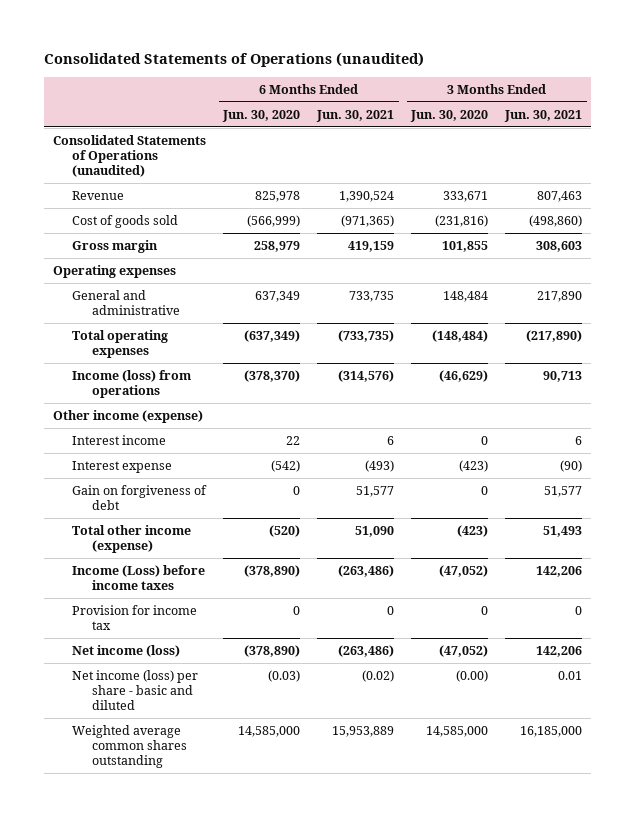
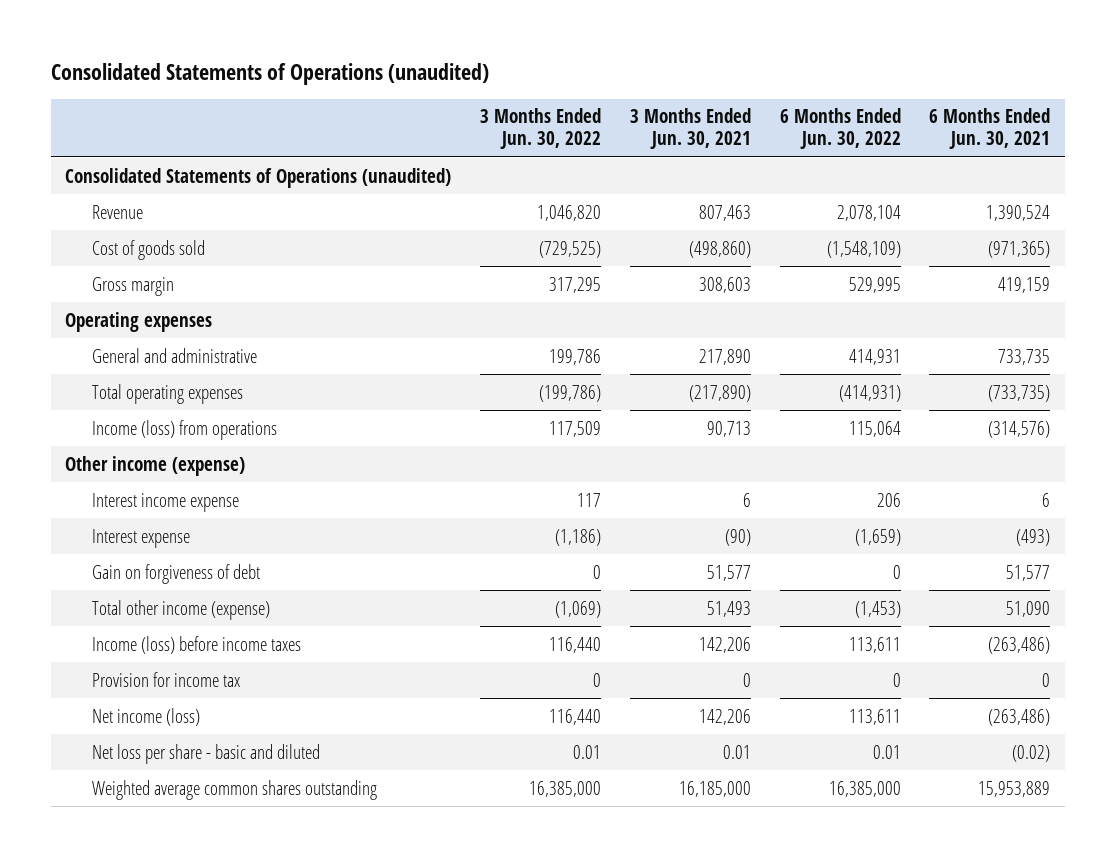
- | 6 Months Ended Jun. 30, 2020 | 6 Months Ended Jun. 30, 2021 | 3 Months Ended Jun. 30, 2020 | 3 Months Ended Jun. 30, 2021
+ | 3 Months Ended Jun. 30, 2022 | 3 Months Ended Jun. 30, 2021 | 6 Months Ended Jun. 30, 2022 | 6 Months Ended Jun. 30, 2021
- Interest income | 22 | 6 | 0 | 6
+ Interest income expense | 117 | 6 | 206 | 6
- Income (Loss) before income taxes | (378,890) | (263,486) | (47,052) | 142,206
+ Income (loss) before income taxes | 116,440 | 142,206 | 113,611 | (263,486)
- Net income (loss) per share - basic and diluted | (0.03) | (0.02) | (0.00) | 0.01
+ Net loss per share - basic and diluted | 0.01 | 0.01 | 0.01 | (0.02)

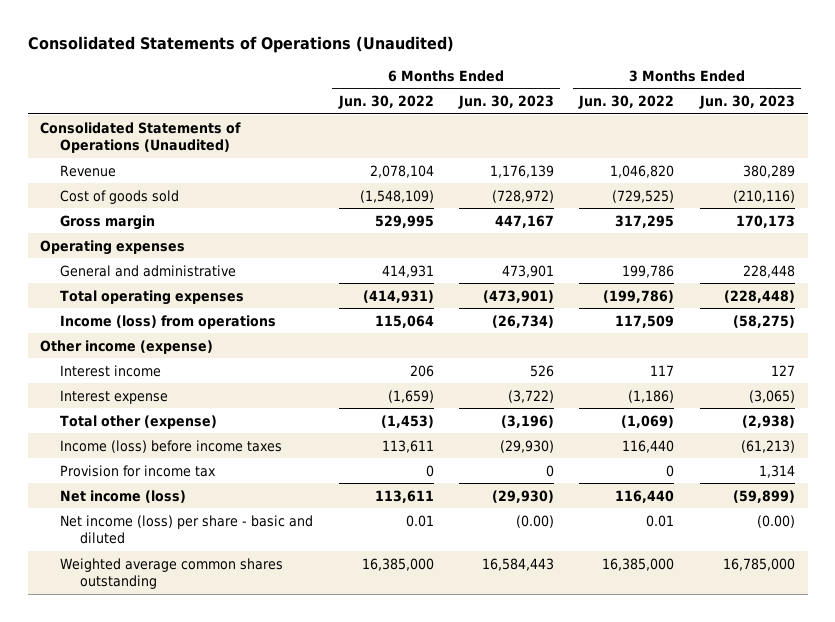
- Consolidated Statements of Operations (unaudited)
+ Consolidated Statements of Operations (Unaudited)
- | 3 Months Ended Jun. 30, 2022 | 3 Months Ended Jun. 30, 2021 | 6 Months Ended Jun. 30, 2022 | 6 Months Ended Jun. 30, 2021
+ | 6 Months Ended Jun. 30, 2022 | 6 Months Ended Jun. 30, 2023 | 3 Months Ended Jun. 30, 2022 | 3 Months Ended Jun. 30, 2023
- Consolidated Statements of Operations (unaudited)
+ Consolidated Statements of Operations (Unaudited)
- Interest income expense | 117 | 6 | 206 | 6
+ Interest income | 206 | 526 | 117 | 127
- Gain on forgiveness of debt | 0 | 51,577 | 0 | 51,577
- Total other income (expense) | (1,069) | 51,493 | (1,453) | 51,090
+ Total other (expense) | (1,453) | (3,196) | (1,069) | (2,938)
- Net loss per share - basic and diluted | 0.01 | 0.01 | 0.01 | (0.02)
+ Net income (loss) per share - basic and diluted | 0.01 | (0.00) | 0.01 | (0.00)

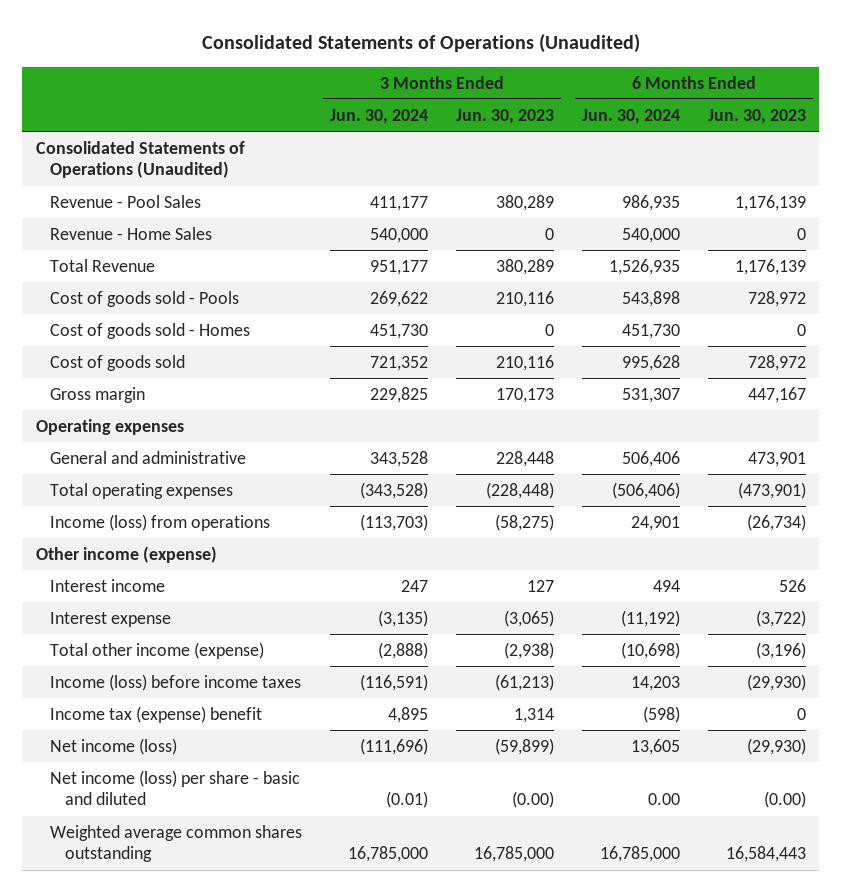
- | 6 Months Ended Jun. 30, 2022 | 6 Months Ended Jun. 30, 2023 | 3 Months Ended Jun. 30, 2022 | 3 Months Ended Jun. 30, 2023
+ | 3 Months Ended Jun. 30, 2024 | 3 Months Ended Jun. 30, 2023 | 6 Months Ended Jun. 30, 2024 | 6 Months Ended Jun. 30, 2023
- Revenue | 2,078,104 | 1,176,139 | 1,046,820 | 380,289
- Cost of goods sold | (1,548,109) | (728,972) | (729,525) | (210,116)
+ Revenue - Pool Sales | 411,177 | 380,289 | 986,935 | 1,176,139
+ Revenue - Home Sales | 540,000 | 0 | 540,000 | 0
+ Total Revenue | 951,177 | 380,289 | 1,526,935 | 1,176,139
+ Cost of goods sold - Pools | 269,622 | 210,116 | 543,898 | 728,972
+ Cost of goods sold - Homes | 451,730 | 0 | 451,730 | 0
+ Cost of goods sold | 721,352 | 210,116 | 995,628 | 728,972
- Total other (expense) | (1,453) | (3,196) | (1,069) | (2,938)
+ Total other income (expense) | (2,888) | (2,938) | (10,698) | (3,196)
- Provision for income tax | 0 | 0 | 0 | 1,314
+ Income tax (expense) benefit | 4,895 | 1,314 | (598) | 0

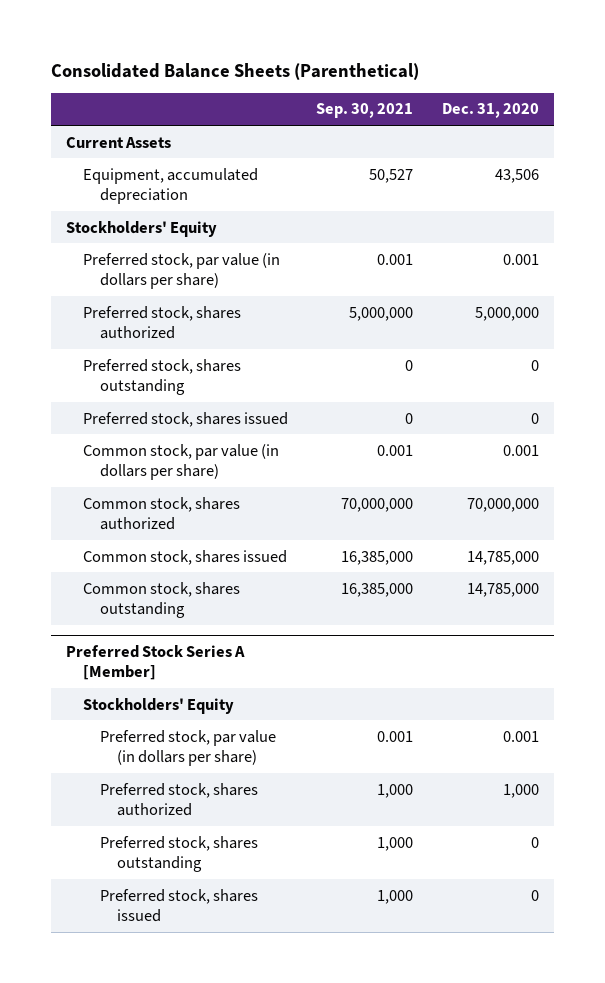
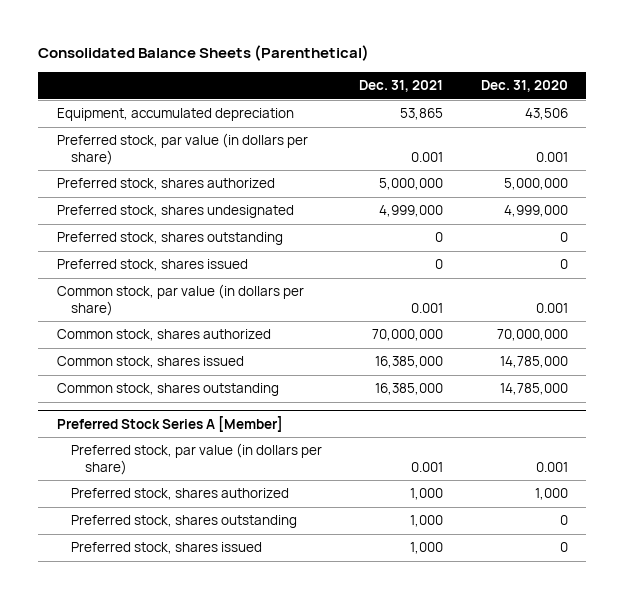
- | Sep. 30, 2021 | Dec. 31, 2020
+ | Dec. 31, 2021 | Dec. 31, 2020
- Current Assets
- Stockholders' Equity
+ Preferred stock, shares undesignated | 4,999,000 | 4,999,000
@ Preferred Stock Series A [Member]
- Stockholders' Equity

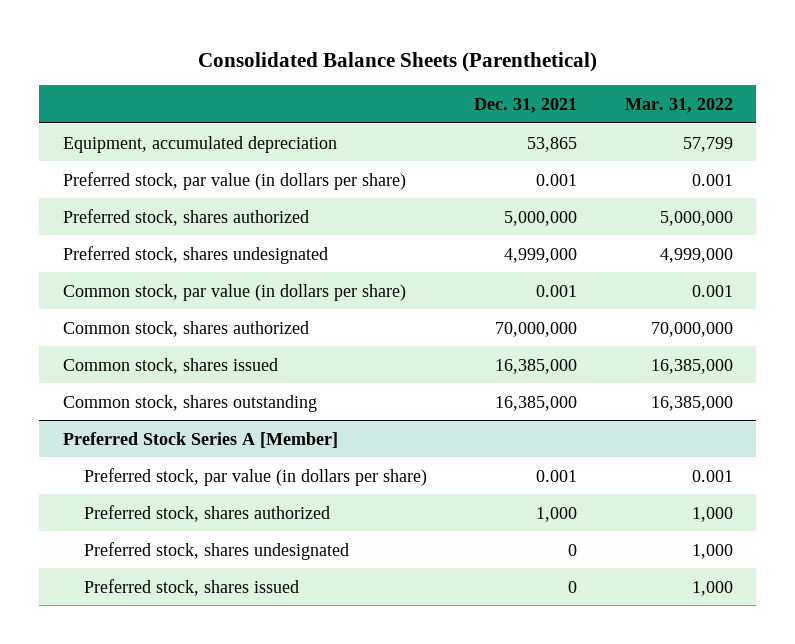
- | Dec. 31, 2021 | Dec. 31, 2020
+ | Dec. 31, 2021 | Mar. 31, 2022
- Preferred stock, shares outstanding | 0 | 0
- Preferred stock, shares issued | 0 | 0
@ Preferred Stock Series A [Member]
- Preferred stock, shares outstanding | 1,000 | 0
- Preferred stock, shares issued | 1,000 | 0
+ Preferred stock, shares undesignated | 0 | 1,000
+ Preferred stock, shares issued | 0 | 1,000

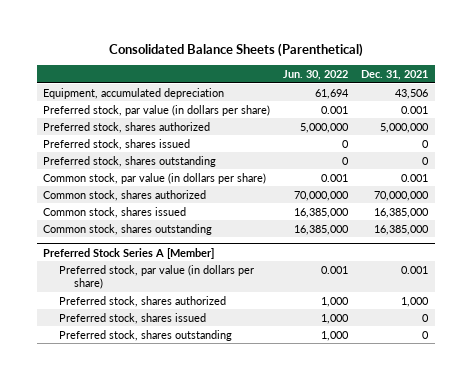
- | Dec. 31, 2021 | Mar. 31, 2022
+ | Jun. 30, 2022 | Dec. 31, 2021
- Equipment, accumulated depreciation | 53,865 | 57,799
+ Equipment, accumulated depreciation | 61,694 | 43,506
- Preferred stock, shares undesignated | 4,999,000 | 4,999,000
+ Preferred stock, shares issued | 0 | 0
+ Preferred stock, shares outstanding | 0 | 0
@ Preferred Stock Series A [Member]
- Preferred stock, shares undesignated | 0 | 1,000
+ Preferred stock, shares outstanding | 1,000 | 0

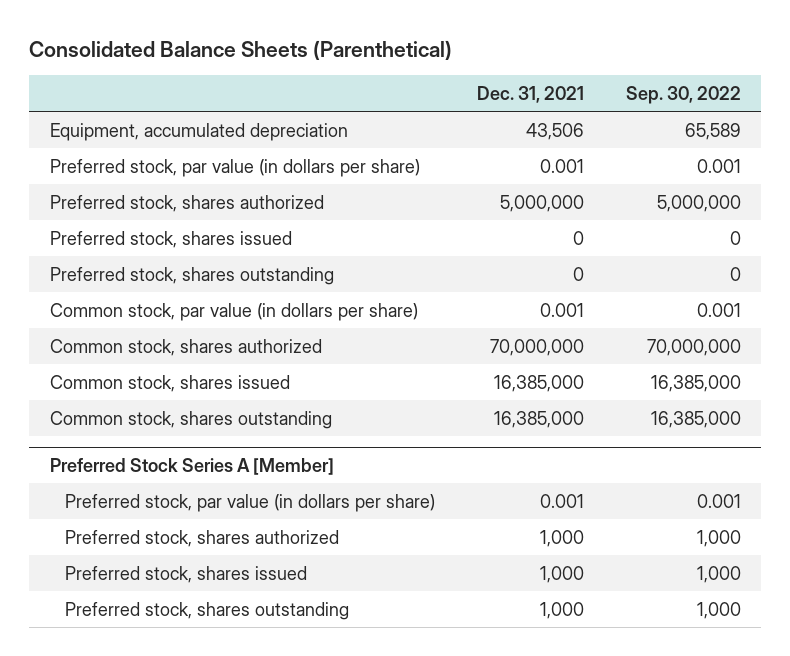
- | Jun. 30, 2022 | Dec. 31, 2021
+ | Dec. 31, 2021 | Sep. 30, 2022
@ Preferred Stock Series A [Member]
- Preferred stock, shares issued | 1,000 | 0
- Preferred stock, shares outstanding | 1,000 | 0
+ Preferred stock, shares issued | 1,000 | 1,000
+ Preferred stock, shares outstanding | 1,000 | 1,000

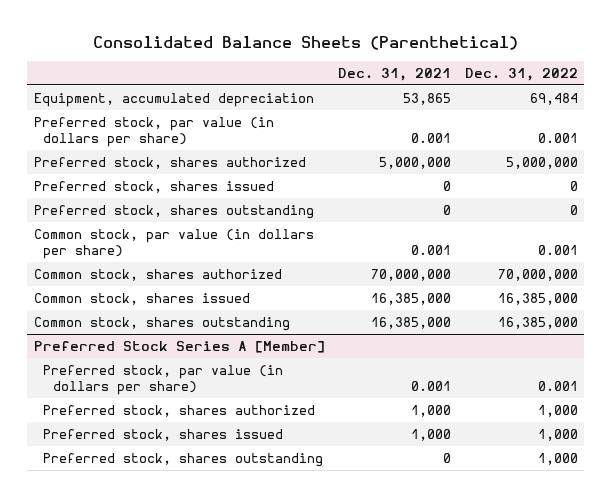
- | Dec. 31, 2021 | Sep. 30, 2022
+ | Dec. 31, 2021 | Dec. 31, 2022
- Equipment, accumulated depreciation | 43,506 | 65,589
+ Equipment, accumulated depreciation | 53,865 | 69,484
@ Preferred Stock Series A [Member]
- Preferred stock, shares outstanding | 1,000 | 1,000
+ Preferred stock, shares outstanding | 0 | 1,000

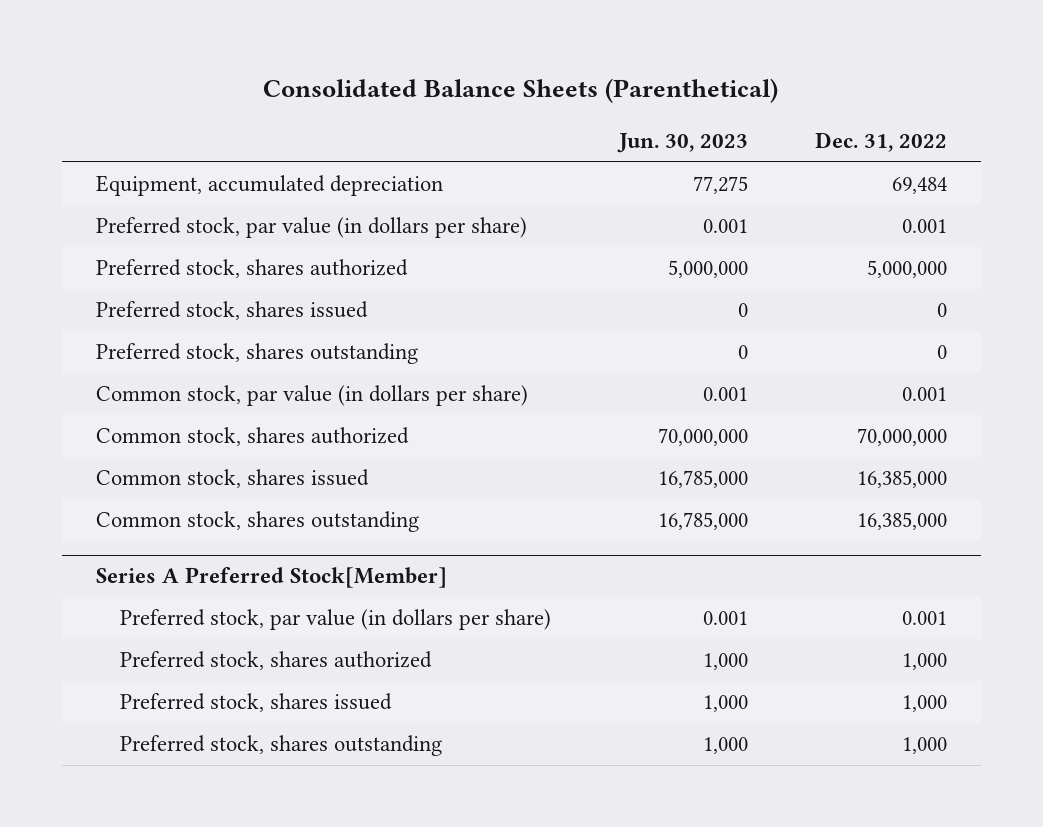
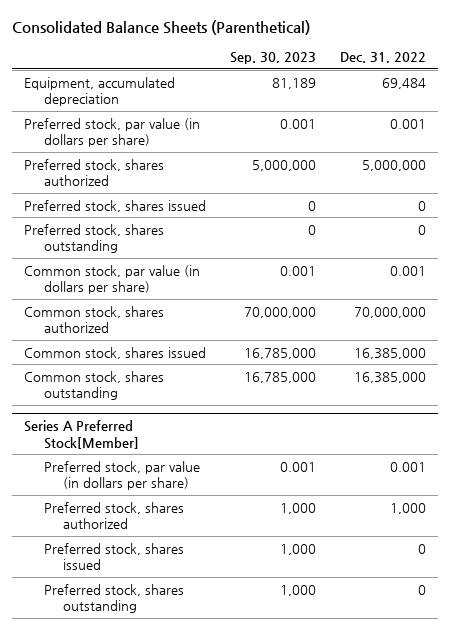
- | Jun. 30, 2023 | Dec. 31, 2022
+ | Sep. 30, 2023 | Dec. 31, 2022
@ Series A Preferred Stock[Member]
- Preferred stock, shares issued | 1,000 | 1,000
- Preferred stock, shares outstanding | 1,000 | 1,000
+ Preferred stock, shares issued | 1,000 | 0
+ Preferred stock, shares outstanding | 1,000 | 0

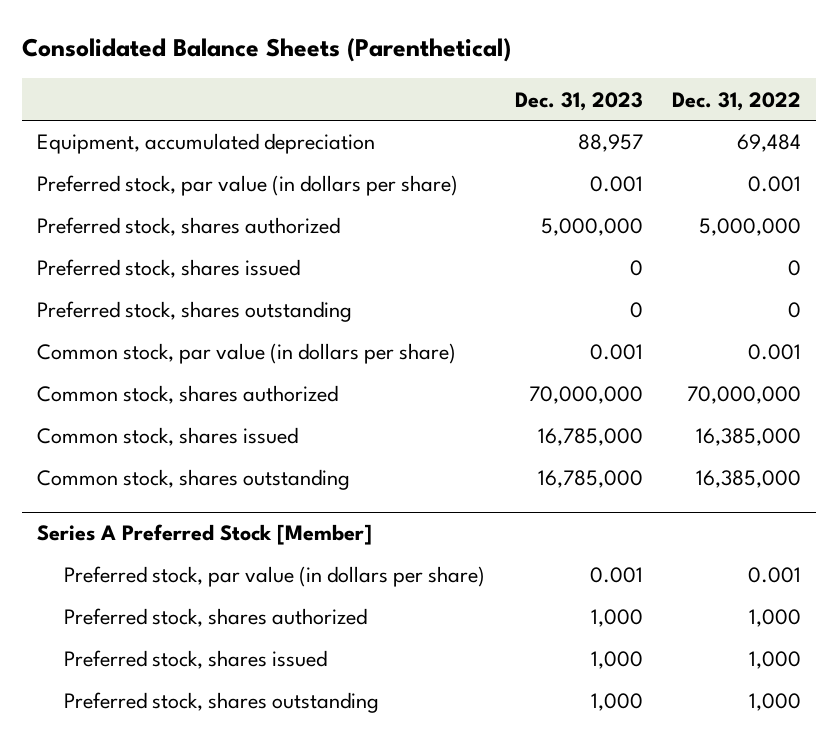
- | Sep. 30, 2023 | Dec. 31, 2022
+ | Dec. 31, 2023 | Dec. 31, 2022
- Series A Preferred Stock[Member]
+ Series A Preferred Stock [Member]
- Preferred stock, shares issued | 1,000 | 0
- Preferred stock, shares outstanding | 1,000 | 0
+ Preferred stock, shares issued | 1,000 | 1,000
+ Preferred stock, shares outstanding | 1,000 | 1,000

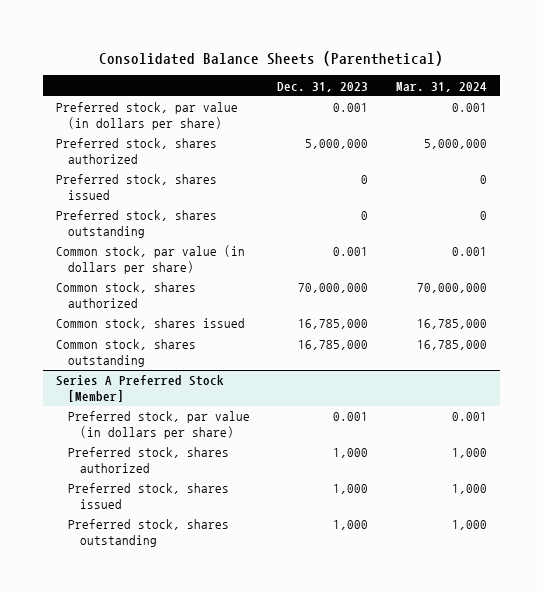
- | Dec. 31, 2023 | Dec. 31, 2022
+ | Dec. 31, 2023 | Mar. 31, 2024
- Equipment, accumulated depreciation | 88,957 | 69,484

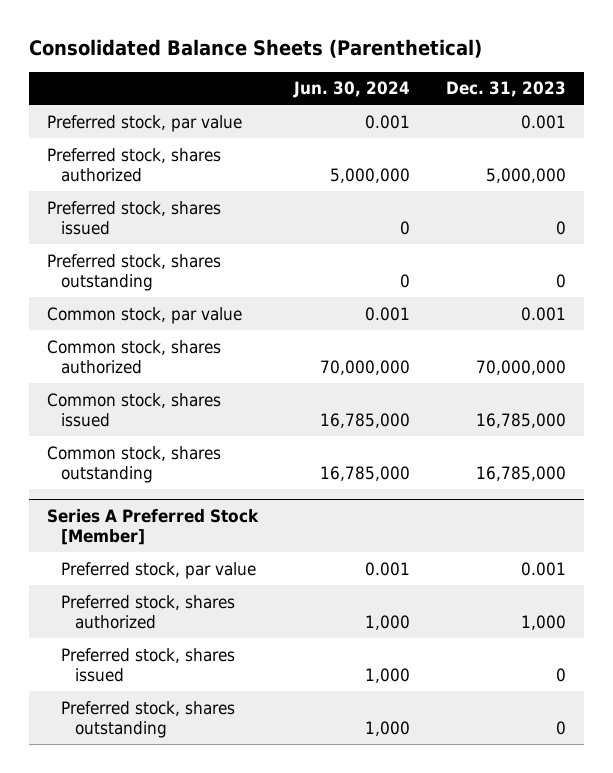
- | Dec. 31, 2023 | Mar. 31, 2024
+ | Jun. 30, 2024 | Dec. 31, 2023
- Preferred stock, par value (in dollars per share) | 0.001 | 0.001
+ Preferred stock, par value | 0.001 | 0.001
- Common stock, par value (in dollars per share) | 0.001 | 0.001
+ Common stock, par value | 0.001 | 0.001
@ Series A Preferred Stock [Member]
- Preferred stock, par value (in dollars per share) | 0.001 | 0.001
+ Preferred stock, par value | 0.001 | 0.001
- Preferred stock, shares issued | 1,000 | 1,000
- Preferred stock, shares outstanding | 1,000 | 1,000
+ Preferred stock, shares issued | 1,000 | 0
+ Preferred stock, shares outstanding | 1,000 | 0

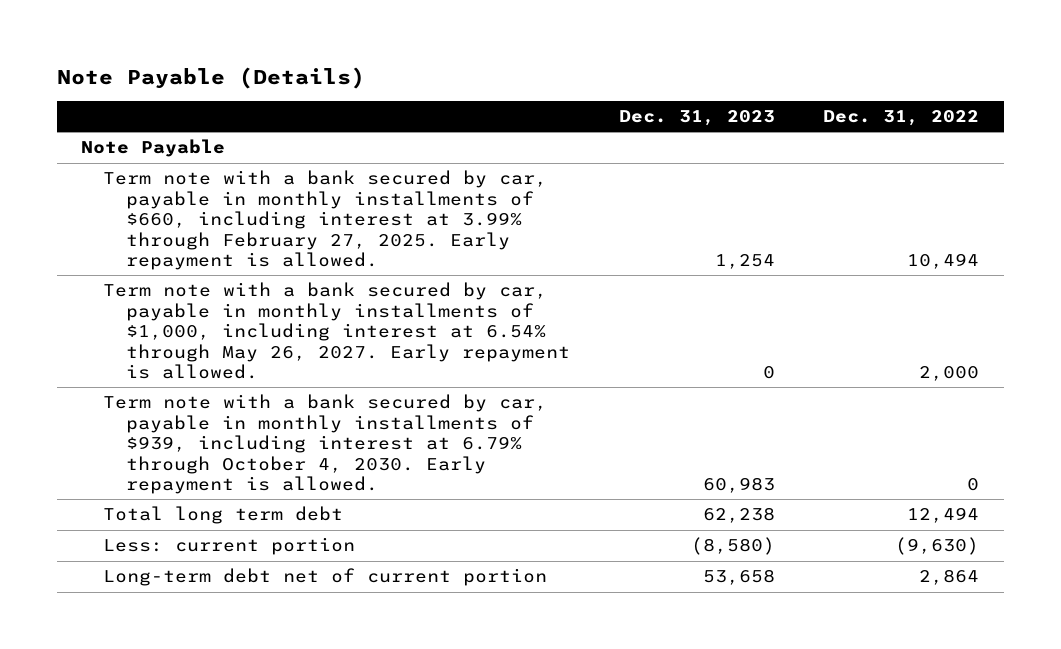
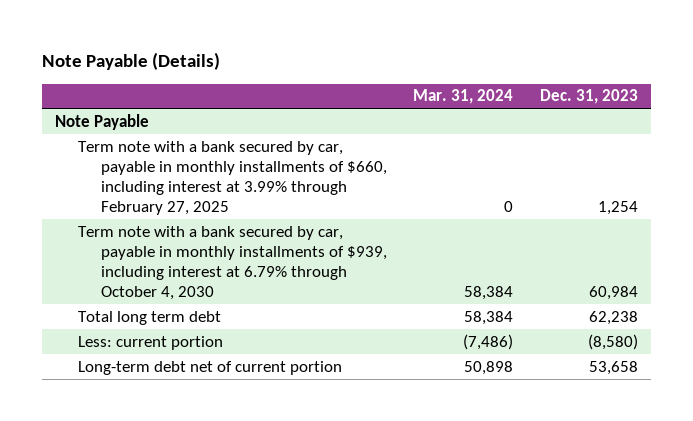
- | Dec. 31, 2023 | Dec. 31, 2022
+ | Mar. 31, 2024 | Dec. 31, 2023
- Term note with a bank secured by car, payable in monthly installments of $660, including interest at 3.99% through February 27, 2025. Early repayment is allowed. | 1,254 | 10,494
- Term note with a bank secured by car, payable in monthly installments of $1,000, including interest at 6.54% through May 26, 2027. Early repayment is allowed. | 0 | 2,000
- Term note with a bank secured by car, payable in monthly installments of $939, including interest at 6.79% through October 4, 2030. Early repayment is allowed. | 60,983 | 0
+ Term note with a bank secured by car, payable in monthly installments of $660, including interest at 3.99% through February 27, 2025 | 0 | 1,254
+ Term note with a bank secured by car, payable in monthly installments of $939, including interest at 6.79% through October 4, 2030 | 58,384 | 60,984

